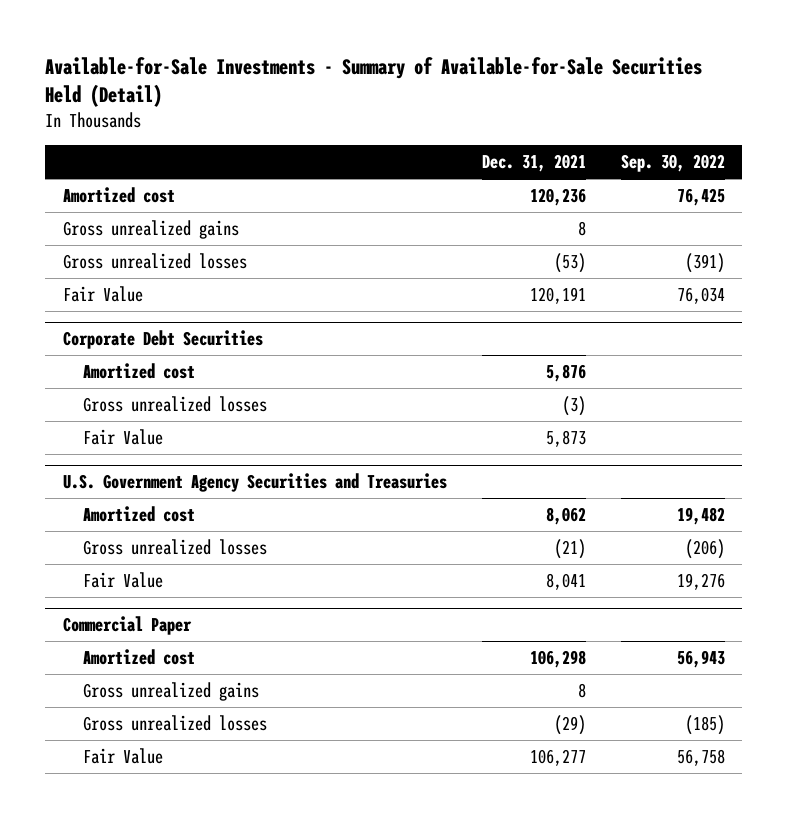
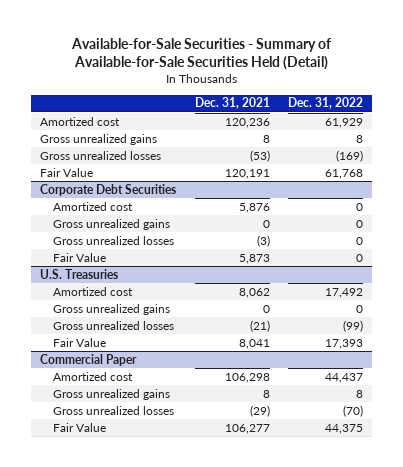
- Available-for-Sale Investments - Summary of Available-for-Sale Securities Held (Detail)
+ Available-for-Sale Securities - Summary of Available-for-Sale Securities Held (Detail)
- | Dec. 31, 2021 | Sep. 30, 2022
+ | Dec. 31, 2021 | Dec. 31, 2022
@ Corporate Debt Securities
+ Gross unrealized gains | 0 | 0
- U.S. Government Agency Securities and Treasuries
+ U.S. Treasuries
+ Gross unrealized gains | 0 | 0

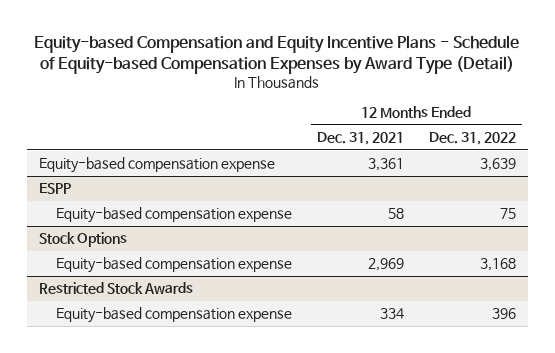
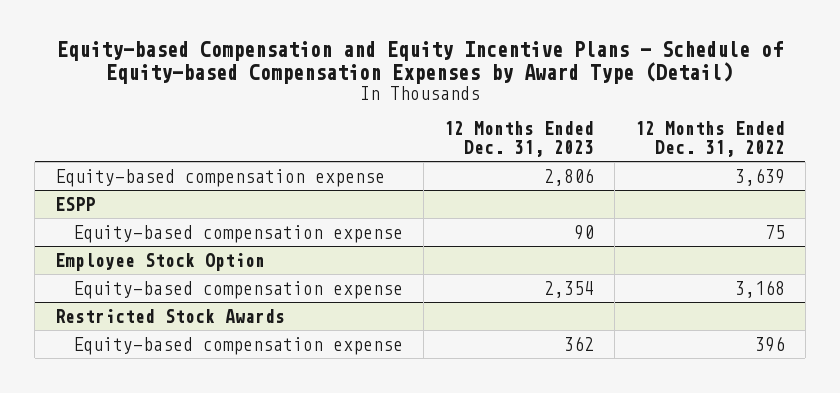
- | 12 Months Ended Dec. 31, 2021 | 12 Months Ended Dec. 31, 2022
+ | 12 Months Ended Dec. 31, 2023 | 12 Months Ended Dec. 31, 2022
- Stock Options
+ Employee Stock Option

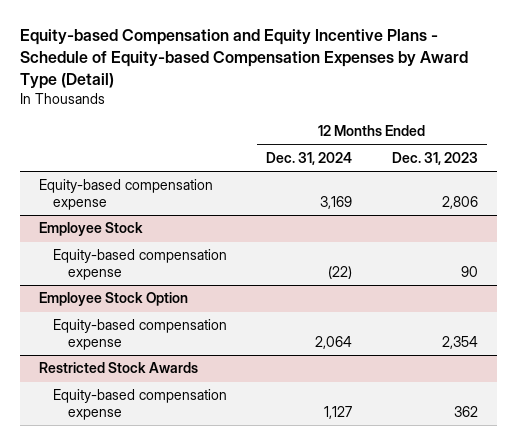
- | 12 Months Ended Dec. 31, 2023 | 12 Months Ended Dec. 31, 2022
+ | 12 Months Ended Dec. 31, 2024 | 12 Months Ended Dec. 31, 2023
- ESPP
+ Employee Stock

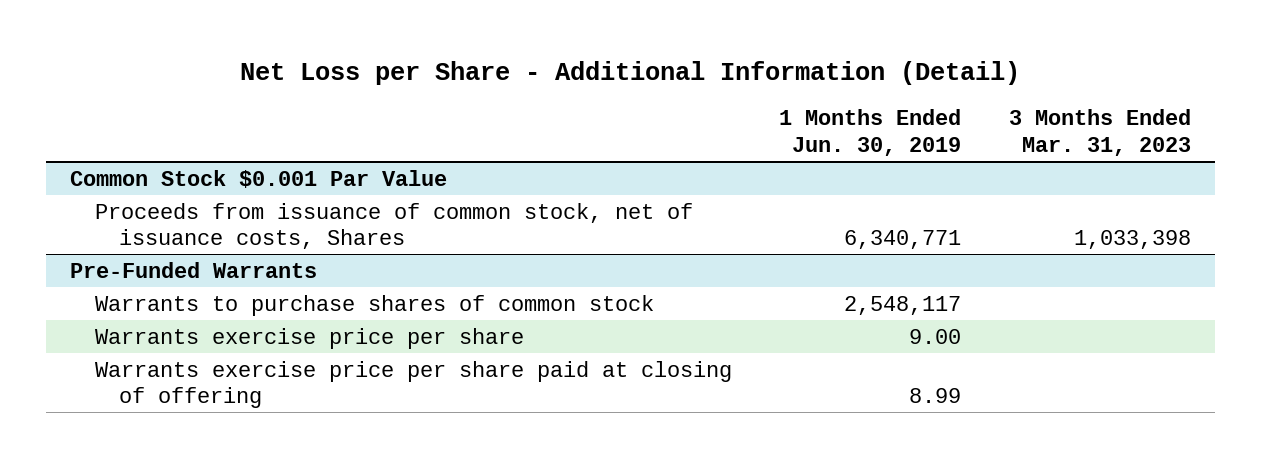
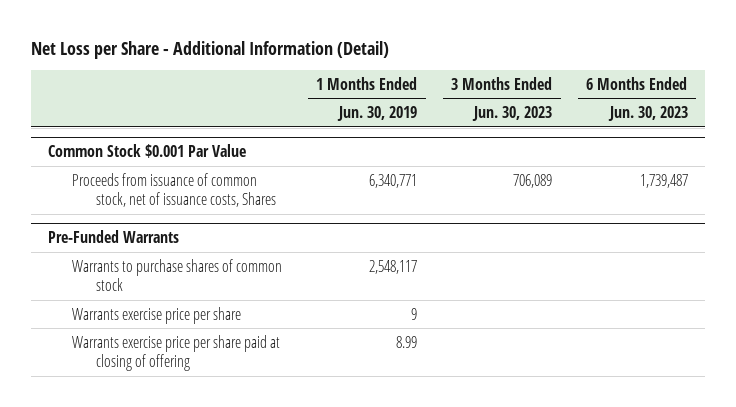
- | 1 Months Ended Jun. 30, 2019 | 3 Months Ended Mar. 31, 2023
+ | 1 Months Ended Jun. 30, 2019 | 3 Months Ended Jun. 30, 2023 | 6 Months Ended Jun. 30, 2023
@ Pre-Funded Warrants
- Warrants exercise price per share | 9.00 |
+ Warrants exercise price per share | 9 | |

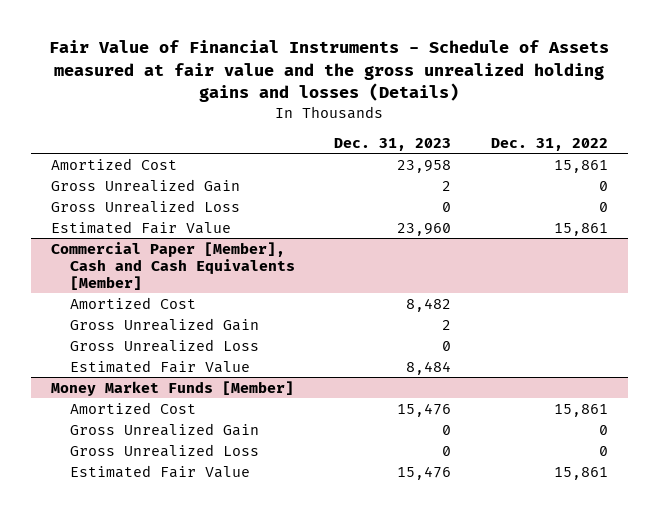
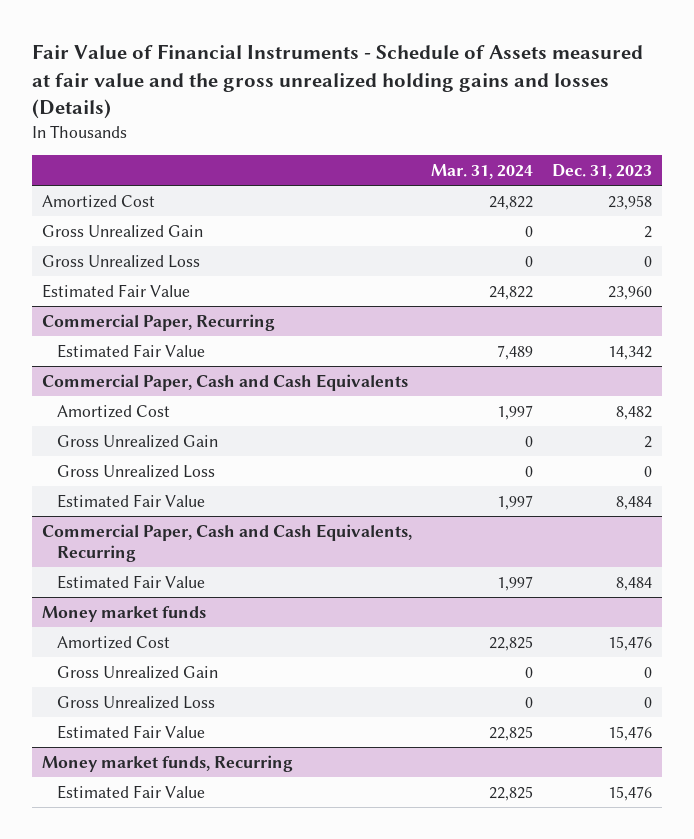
- | Dec. 31, 2023 | Dec. 31, 2022
+ | Mar. 31, 2024 | Dec. 31, 2023
- Commercial Paper [Member], Cash and Cash Equivalents [Member]
+ Commercial Paper, Recurring
+ Estimated Fair Value | 7,489 | 14,342
+ Commercial Paper, Cash and Cash Equivalents
- Money Market Funds [Member]
+ Commercial Paper, Cash and Cash Equivalents, Recurring
+ Estimated Fair Value | 1,997 | 8,484
+ Money market funds
+ Money market funds, Recurring
+ Estimated Fair Value | 22,825 | 15,476

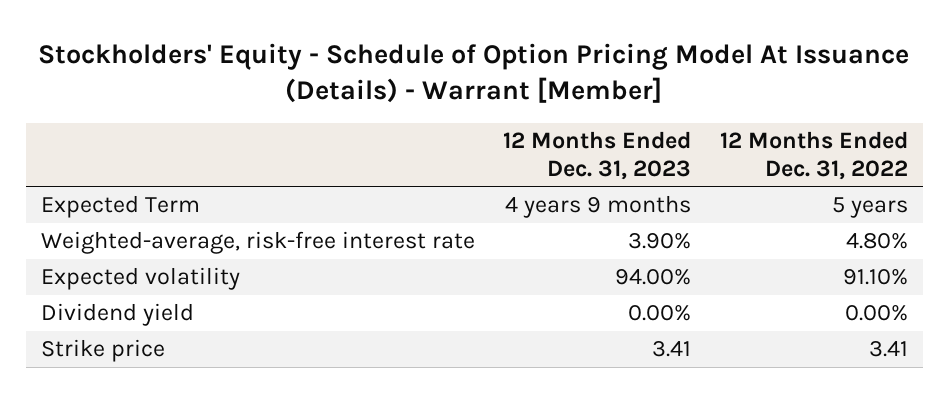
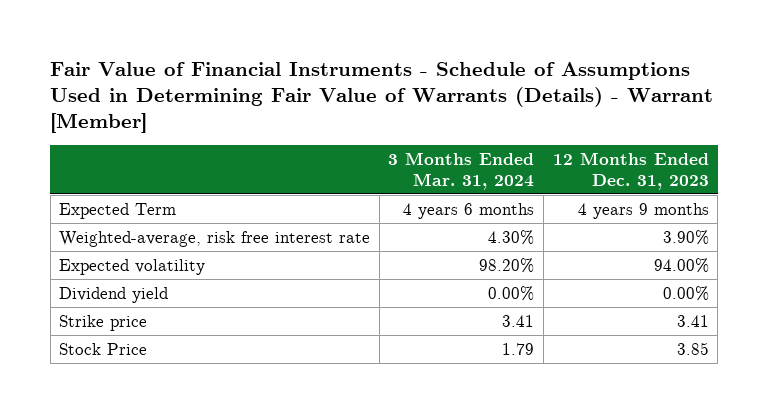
- Stockholders' Equity - Schedule of Option Pricing Model At Issuance (Details) - Warrant [Member]
+ Fair Value of Financial Instruments - Schedule of Assumptions Used in Determining Fair Value of Warrants (Details) - Warrant [Member]
- | 12 Months Ended Dec. 31, 2023 | 12 Months Ended Dec. 31, 2022
+ | 3 Months Ended Mar. 31, 2024 | 12 Months Ended Dec. 31, 2023
- Weighted-average, risk-free interest rate | 3.90% | 4.80%
+ Weighted-average, risk free interest rate | 4.30% | 3.90%
+ Stock Price | 1.79 | 3.85

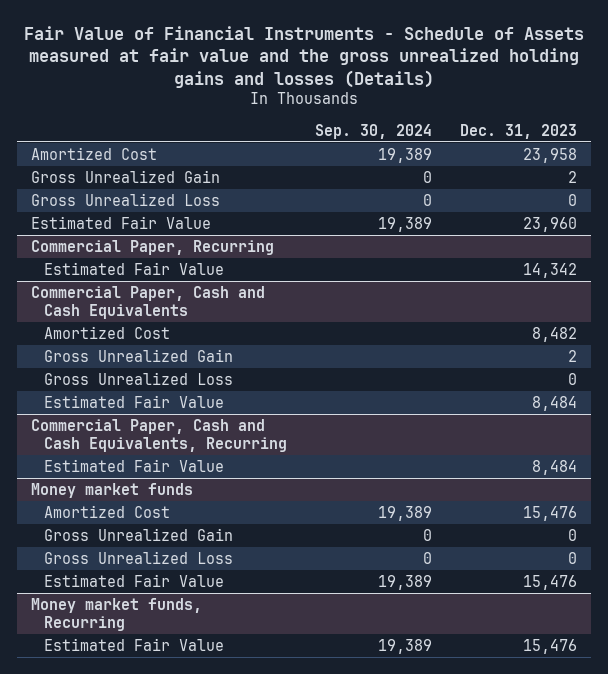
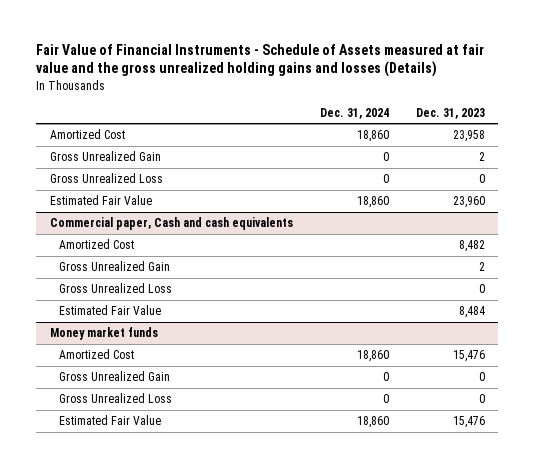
- | Sep. 30, 2024 | Dec. 31, 2023
+ | Dec. 31, 2024 | Dec. 31, 2023
- Commercial Paper, Recurring
- Estimated Fair Value | | 14,342
- Commercial Paper, Cash and Cash Equivalents
+ Commercial paper, Cash and cash equivalents
- Commercial Paper, Cash and Cash Equivalents, Recurring
- Estimated Fair Value | | 8,484
- Money market funds, Recurring
- Estimated Fair Value | 19,389 | 15,476

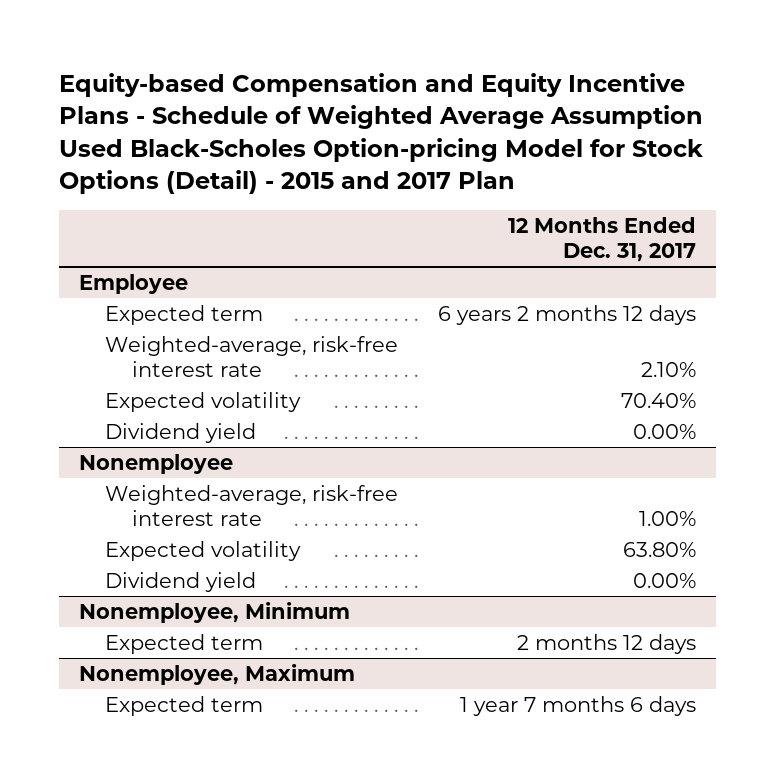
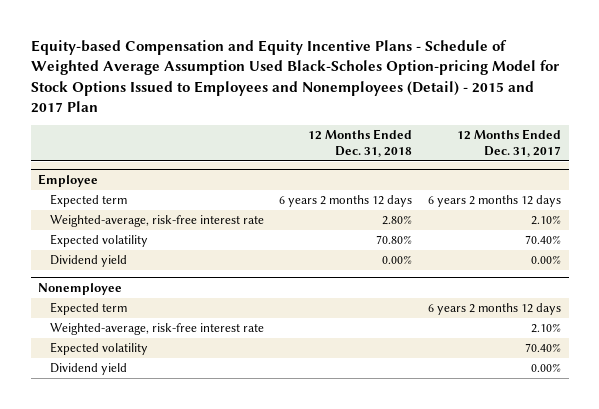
- Equity-based Compensation and Equity Incentive Plans - Schedule of Weighted Average Assumption Used Black-Scholes Option-pricing Model for Stock Options (Detail) - 2015 and 2017 Plan
+ Equity-based Compensation and Equity Incentive Plans - Schedule of Weighted Average Assumption Used Black-Scholes Option-pricing Model for Stock Options Issued to Employees and Nonemployees (Detail) - 2015 and 2017 Plan
- | 12 Months Ended Dec. 31, 2017
+ | 12 Months Ended Dec. 31, 2018 | 12 Months Ended Dec. 31, 2017
@ Nonemployee
- Weighted-average, risk-free interest rate | 1.00%
- Expected volatility | 63.80%
+ Expected term | | 6 years 2 months 12 days
+ Weighted-average, risk-free interest rate | | 2.10%
+ Expected volatility | | 70.40%
- Nonemployee, Minimum
- Expected term | 2 months 12 days
- Nonemployee, Maximum
- Expected term | 1 year 7 months 6 days

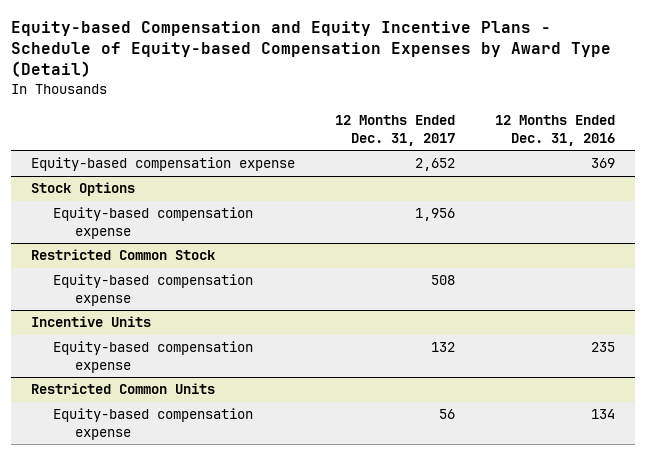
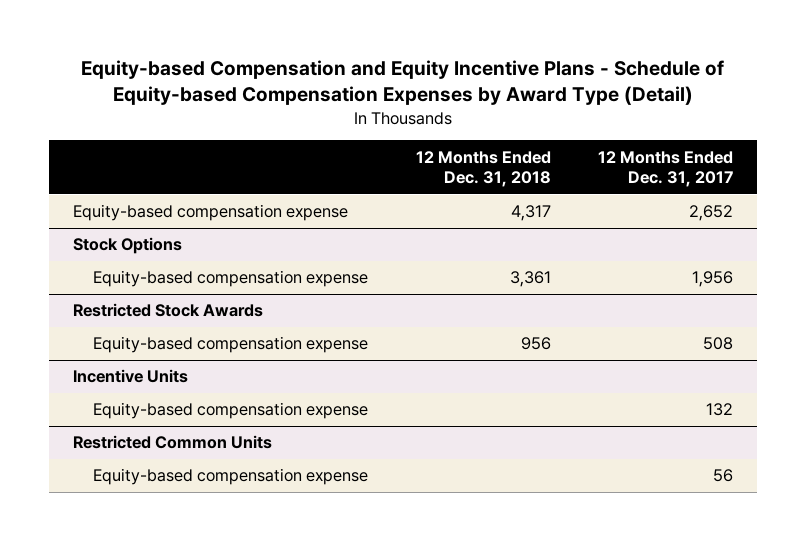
- | 12 Months Ended Dec. 31, 2017 | 12 Months Ended Dec. 31, 2016
+ | 12 Months Ended Dec. 31, 2018 | 12 Months Ended Dec. 31, 2017
- Restricted Common Stock
+ Restricted Stock Awards

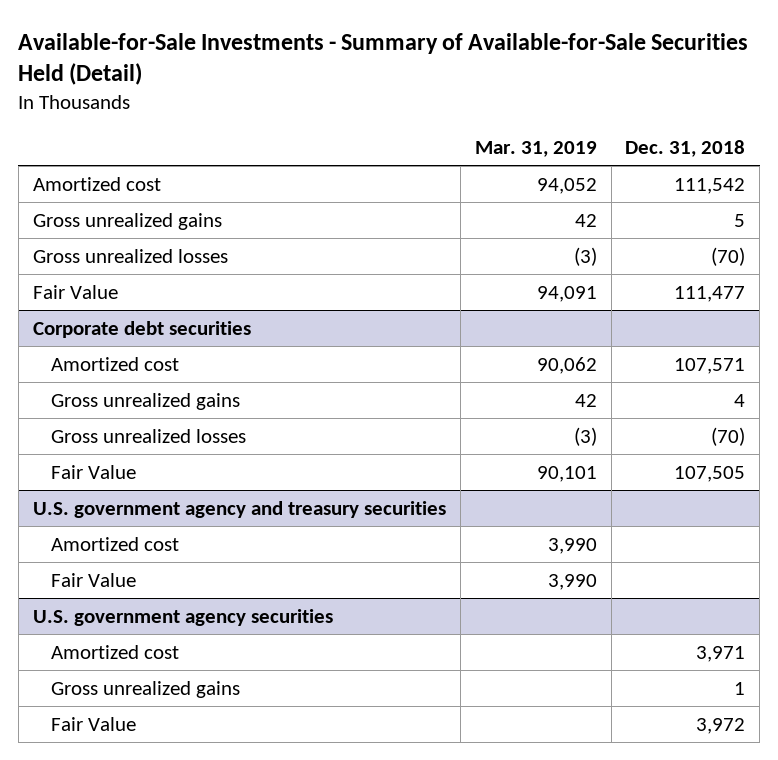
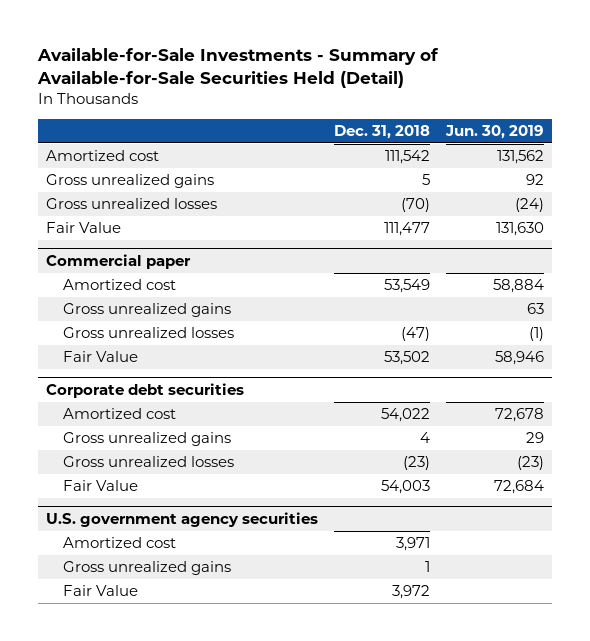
- | Mar. 31, 2019 | Dec. 31, 2018
+ | Dec. 31, 2018 | Jun. 30, 2019
+ Commercial paper
+ Amortized cost | 53,549 | 58,884
+ Gross unrealized gains | | 63
+ Gross unrealized losses | (47) | (1)
+ Fair Value | 53,502 | 58,946
@ Corporate debt securities
- Amortized cost | 90,062 | 107,571
+ Amortized cost | 54,022 | 72,678
- Gross unrealized losses | (3) | (70)
- Fair Value | 90,101 | 107,505
- U.S. government agency and treasury securities
- Amortized cost | 3,990 |
- Fair Value | 3,990 |
@ Corporate debt securities
+ Gross unrealized losses | (23) | (23)
+ Fair Value | 54,003 | 72,684

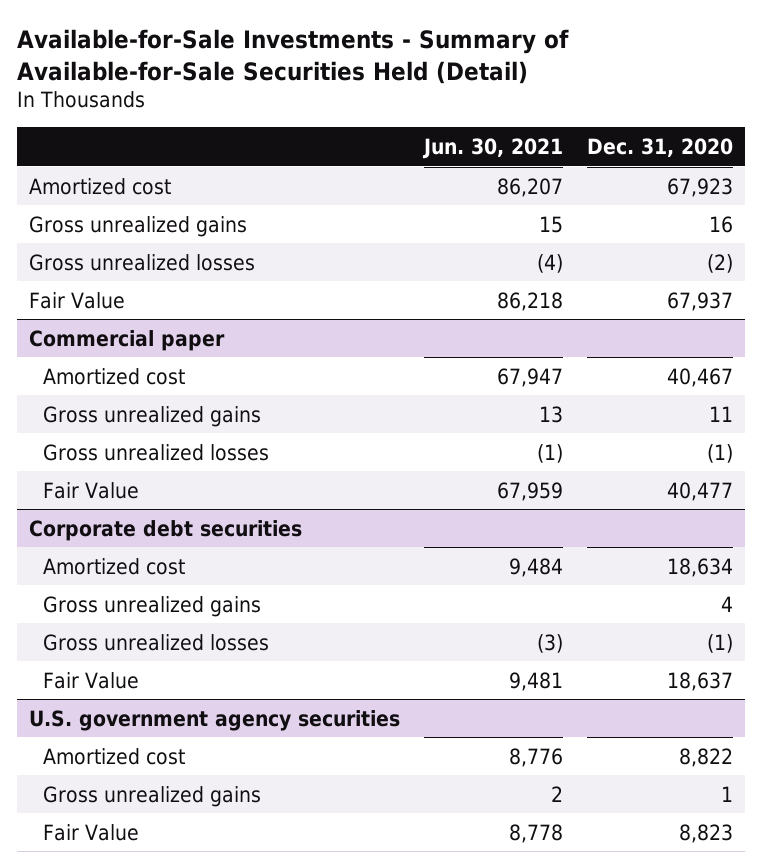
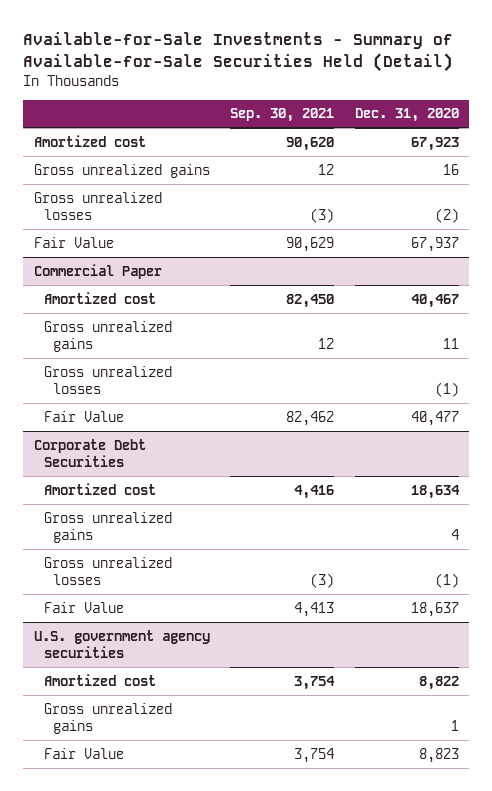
- | Jun. 30, 2021 | Dec. 31, 2020
+ | Sep. 30, 2021 | Dec. 31, 2020
- Commercial paper
+ Commercial Paper
- Corporate debt securities
+ Corporate Debt Securities

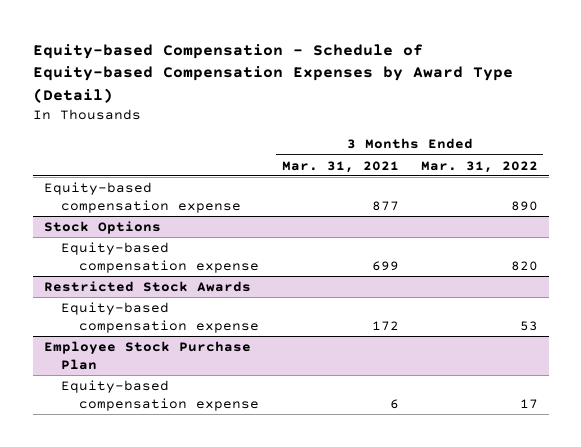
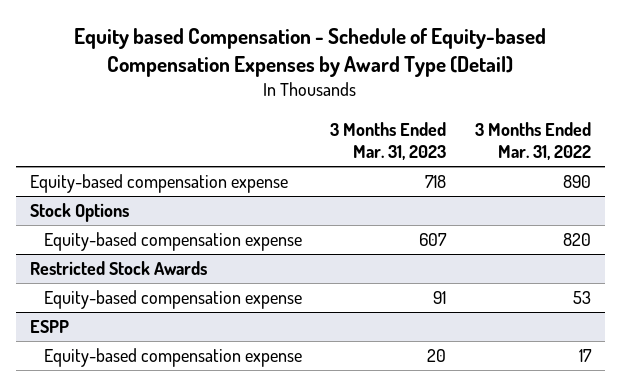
- Equity-based Compensation - Schedule of Equity-based Compensation Expenses by Award Type (Detail)
+ Equity based Compensation - Schedule of Equity-based Compensation Expenses by Award Type (Detail)
- | 3 Months Ended Mar. 31, 2021 | 3 Months Ended Mar. 31, 2022
+ | 3 Months Ended Mar. 31, 2023 | 3 Months Ended Mar. 31, 2022
- Employee Stock Purchase Plan
+ ESPP

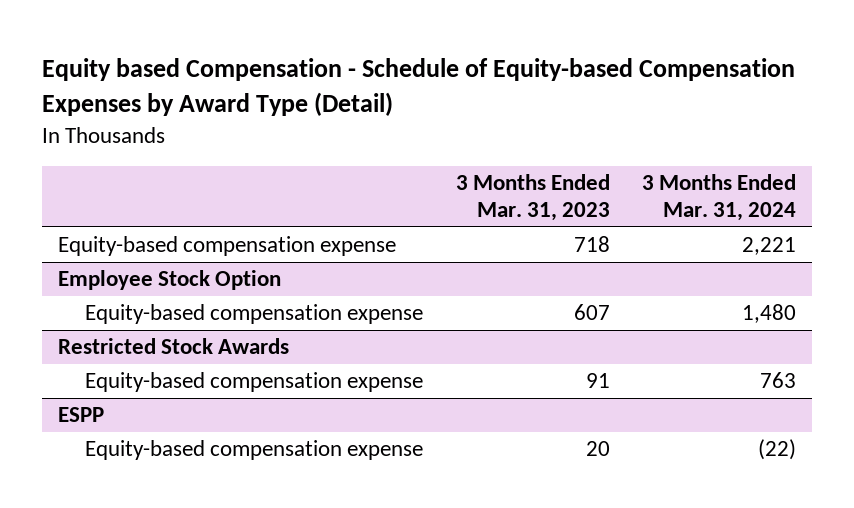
- | 3 Months Ended Mar. 31, 2023 | 3 Months Ended Mar. 31, 2022
+ | 3 Months Ended Mar. 31, 2023 | 3 Months Ended Mar. 31, 2024
- Stock Options
+ Employee Stock Option

